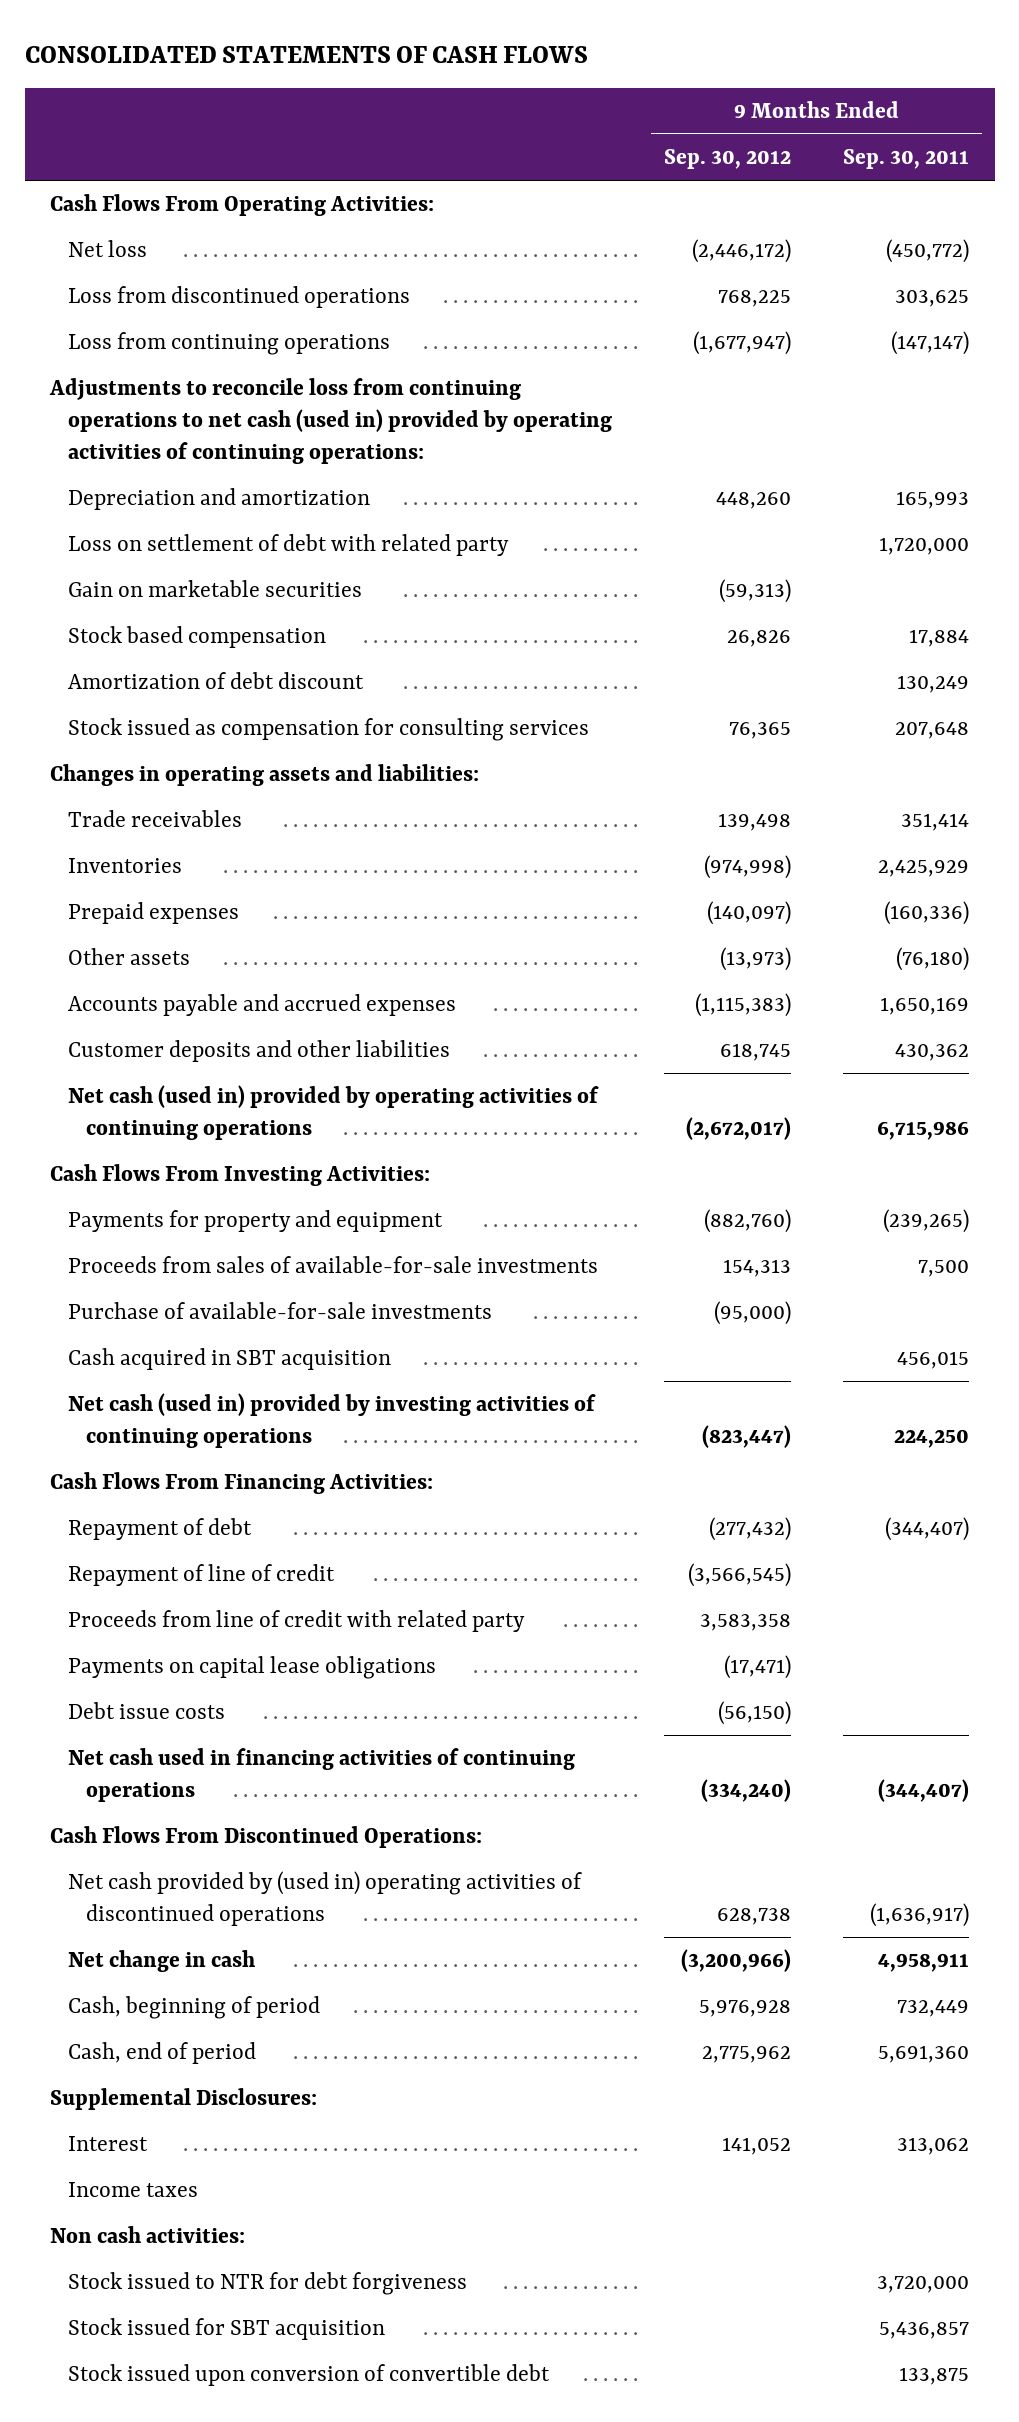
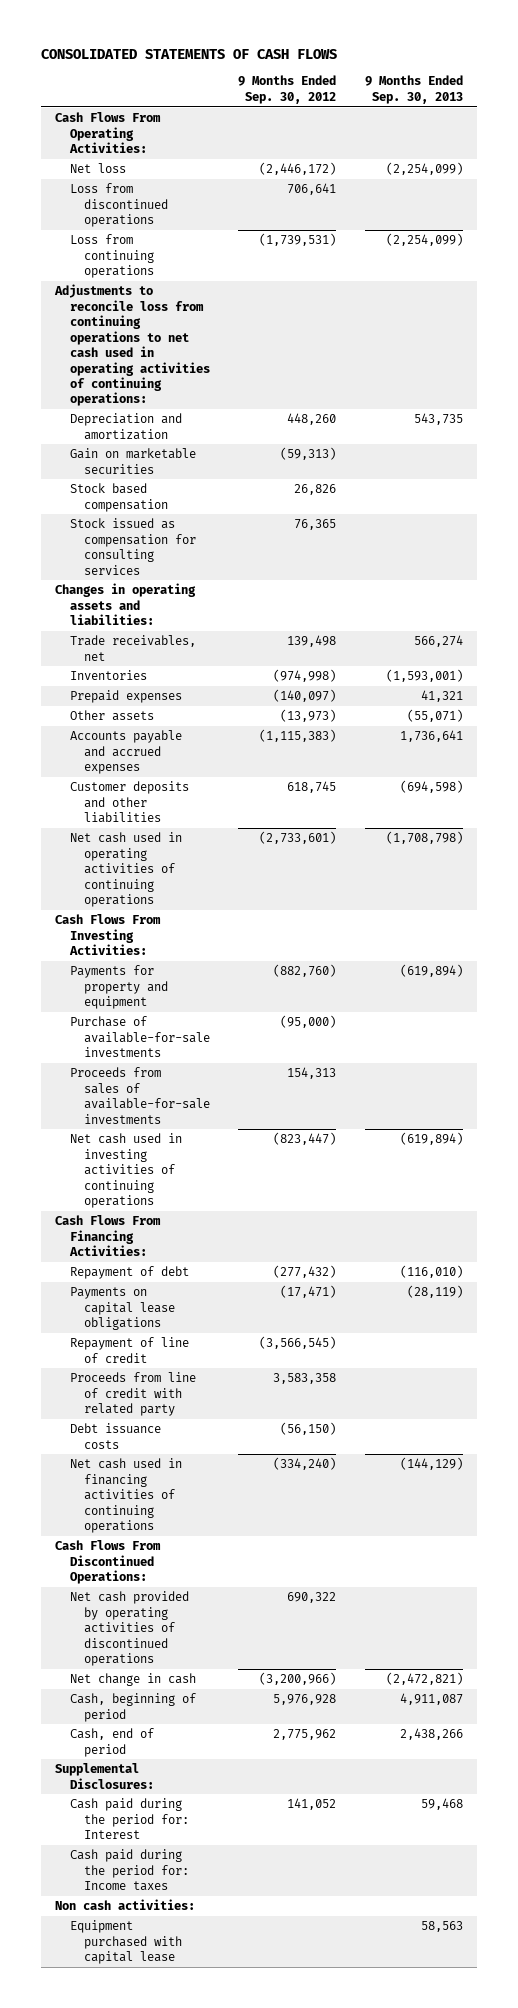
- | 9 Months Ended Sep. 30, 2012 | 9 Months Ended Sep. 30, 2011
+ | 9 Months Ended Sep. 30, 2012 | 9 Months Ended Sep. 30, 2013
- Loss from discontinued operations | 768,225 | 303,625
- Loss from continuing operations | (1,677,947) | (147,147)
- Adjustments to reconcile loss from continuing operations to net cash (used in) provided by operating activities of continuing operations:
+ Loss from discontinued operations | 706,641 |
+ Loss from continuing operations | (1,739,531) | (2,254,099)
+ Adjustments to reconcile loss from continuing operations to net cash used in operating activities of continuing operations:
- Loss on settlement of debt with related party | | 1,720,000
- Amortization of debt discount | | 130,249
- Trade receivables | 139,498 | 351,414
+ Trade receivables, net | 139,498 | 566,274
- Net cash (used in) provided by operating activities of continuing operations | (2,672,017) | 6,715,986
+ Net cash used in operating activities of continuing operations | (2,733,601) | (1,708,798)
- Cash acquired in SBT acquisition | | 456,015
- Net cash (used in) provided by investing activities of continuing operations | (823,447) | 224,250
moved down: Proceeds from sales of available-for-sale investments | 154,313 |
+ Net cash used in investing activities of continuing operations | (823,447) | (619,894)
moved up: Payments on capital lease obligations | (17,471) | (28,119)
- Debt issue costs | (56,150) |
+ Debt issuance costs | (56,150) |
- Net cash provided by (used in) operating activities of discontinued operations | 628,738 | (1,636,917)
+ Net cash provided by operating activities of discontinued operations | 690,322 |
- Interest | 141,052 | 313,062
- Income taxes
+ Cash paid during the period for: Interest | 141,052 | 59,468
+ Cash paid during the period for: Income taxes
- Stock issued to NTR for debt forgiveness | | 3,720,000
- Stock issued for SBT acquisition | | 5,436,857
- Stock issued upon conversion of convertible debt | | 133,875
+ Equipment purchased with capital lease | | 58,563

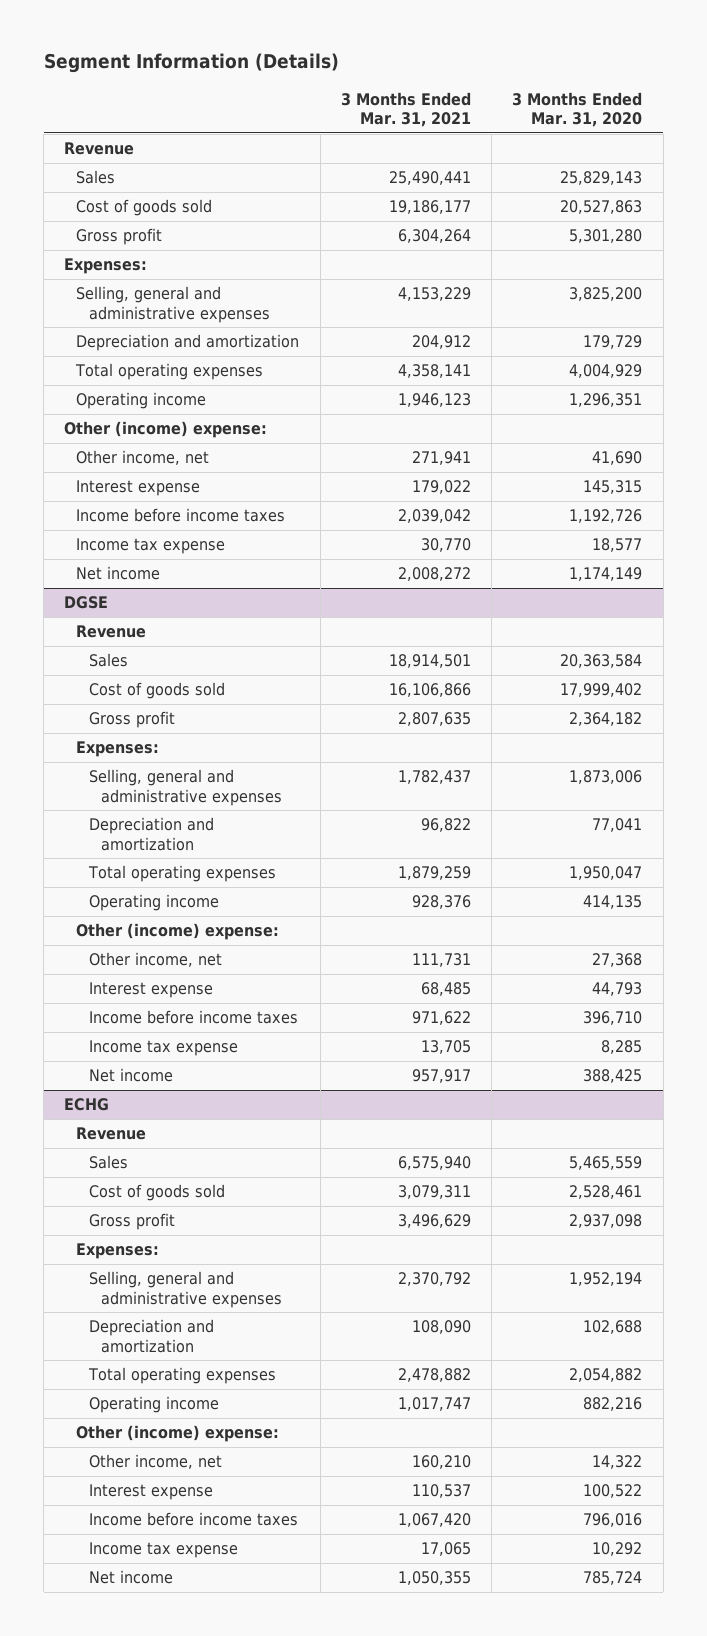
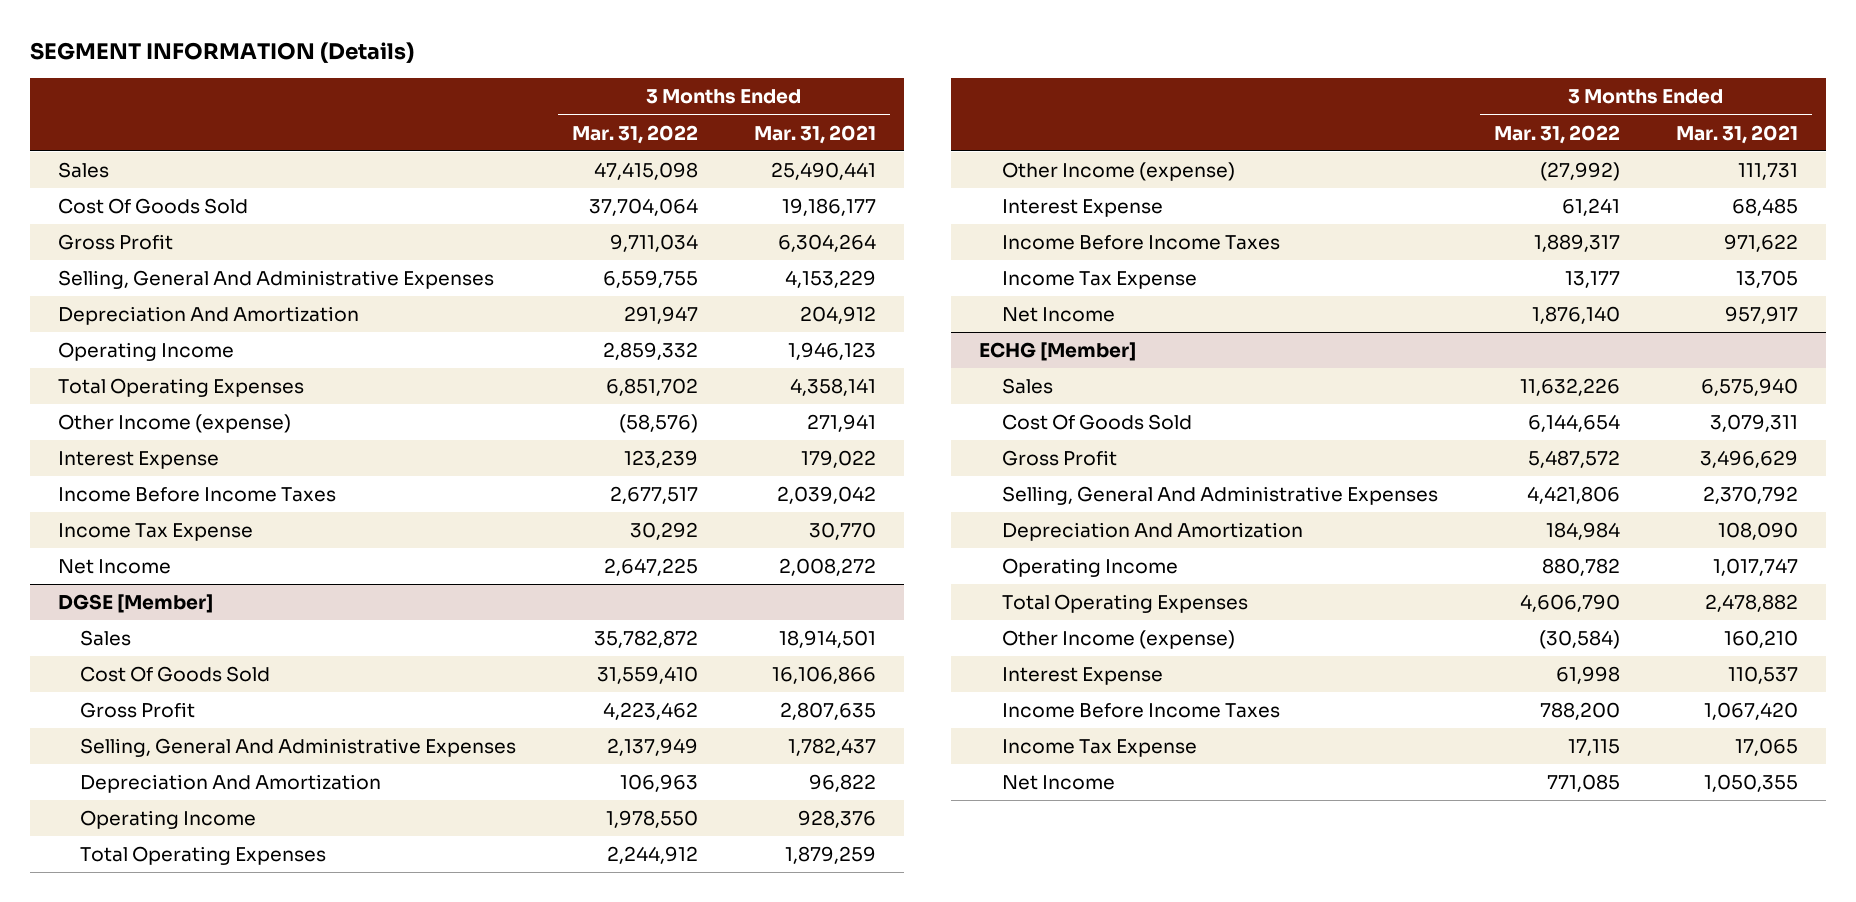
- Segment Information (Details)
+ SEGMENT INFORMATION (Details)
- | 3 Months Ended Mar. 31, 2021 | 3 Months Ended Mar. 31, 2020
+ | 3 Months Ended Mar. 31, 2022 | 3 Months Ended Mar. 31, 2021
- Revenue
- Cost of goods sold | 19,186,177 | 20,527,863
- Gross profit | 6,304,264 | 5,301,280
- Expenses:
- Selling, general and administrative expenses | 4,153,229 | 3,825,200
- Depreciation and amortization | 204,912 | 179,729
- Total operating expenses | 4,358,141 | 4,004,929
- Operating income | 1,946,123 | 1,296,351
- Other (income) expense:
- Other income, net | 271,941 | 41,690
- Interest expense | 179,022 | 145,315
- Income before income taxes | 2,039,042 | 1,192,726
- Income tax expense | 30,770 | 18,577
- Net income | 2,008,272 | 1,174,149
- DGSE
- Revenue
+ Cost Of Goods Sold | 37,704,064 | 19,186,177
+ Gross Profit | 9,711,034 | 6,304,264
+ Selling, General And Administrative Expenses | 6,559,755 | 4,153,229
+ Depreciation And Amortization | 291,947 | 204,912
+ Operating Income | 2,859,332 | 1,946,123
+ Total Operating Expenses | 6,851,702 | 4,358,141
+ Other Income (expense) | (58,576) | 271,941
+ Interest Expense | 123,239 | 179,022
+ Income Before Income Taxes | 2,677,517 | 2,039,042
+ Income Tax Expense | 30,292 | 30,770
+ Net Income | 2,647,225 | 2,008,272
+ DGSE [Member]
- Cost of goods sold | 16,106,866 | 17,999,402
- Gross profit | 2,807,635 | 2,364,182
- Expenses:
- Selling, general and administrative expenses | 1,782,437 | 1,873,006
- Depreciation and amortization | 96,822 | 77,041
- Total operating expenses | 1,879,259 | 1,950,047
- Operating income | 928,376 | 414,135
- Other (income) expense:
- Other income, net | 111,731 | 27,368
- Interest expense | 68,485 | 44,793
- Income before income taxes | 971,622 | 396,710
- Income tax expense | 13,705 | 8,285
- Net income | 957,917 | 388,425
- ECHG
- Revenue
+ Cost Of Goods Sold | 31,559,410 | 16,106,866
+ Gross Profit | 4,223,462 | 2,807,635
+ Selling, General And Administrative Expenses | 2,137,949 | 1,782,437
+ Depreciation And Amortization | 106,963 | 96,822
+ Operating Income | 1,978,550 | 928,376
+ Total Operating Expenses | 2,244,912 | 1,879,259
+ Other Income (expense) | (27,992) | 111,731
+ Interest Expense | 61,241 | 68,485
+ Income Before Income Taxes | 1,889,317 | 971,622
+ Income Tax Expense | 13,177 | 13,705
+ Net Income | 1,876,140 | 957,917
+ ECHG [Member]
- Cost of goods sold | 3,079,311 | 2,528,461
- Gross profit | 3,496,629 | 2,937,098
- Expenses:
- Selling, general and administrative expenses | 2,370,792 | 1,952,194
- Depreciation and amortization | 108,090 | 102,688
- Total operating expenses | 2,478,882 | 2,054,882
- Operating income | 1,017,747 | 882,216
- Other (income) expense:
- Other income, net | 160,210 | 14,322
- Interest expense | 110,537 | 100,522
- Income before income taxes | 1,067,420 | 796,016
- Income tax expense | 17,065 | 10,292
- Net income | 1,050,355 | 785,724
+ Cost Of Goods Sold | 6,144,654 | 3,079,311
+ Gross Profit | 5,487,572 | 3,496,629
+ Selling, General And Administrative Expenses | 4,421,806 | 2,370,792
+ Depreciation And Amortization | 184,984 | 108,090
+ Operating Income | 880,782 | 1,017,747
+ Total Operating Expenses | 4,606,790 | 2,478,882
+ Other Income (expense) | (30,584) | 160,210
+ Interest Expense | 61,998 | 110,537
+ Income Before Income Taxes | 788,200 | 1,067,420
+ Income Tax Expense | 17,115 | 17,065
+ Net Income | 771,085 | 1,050,355

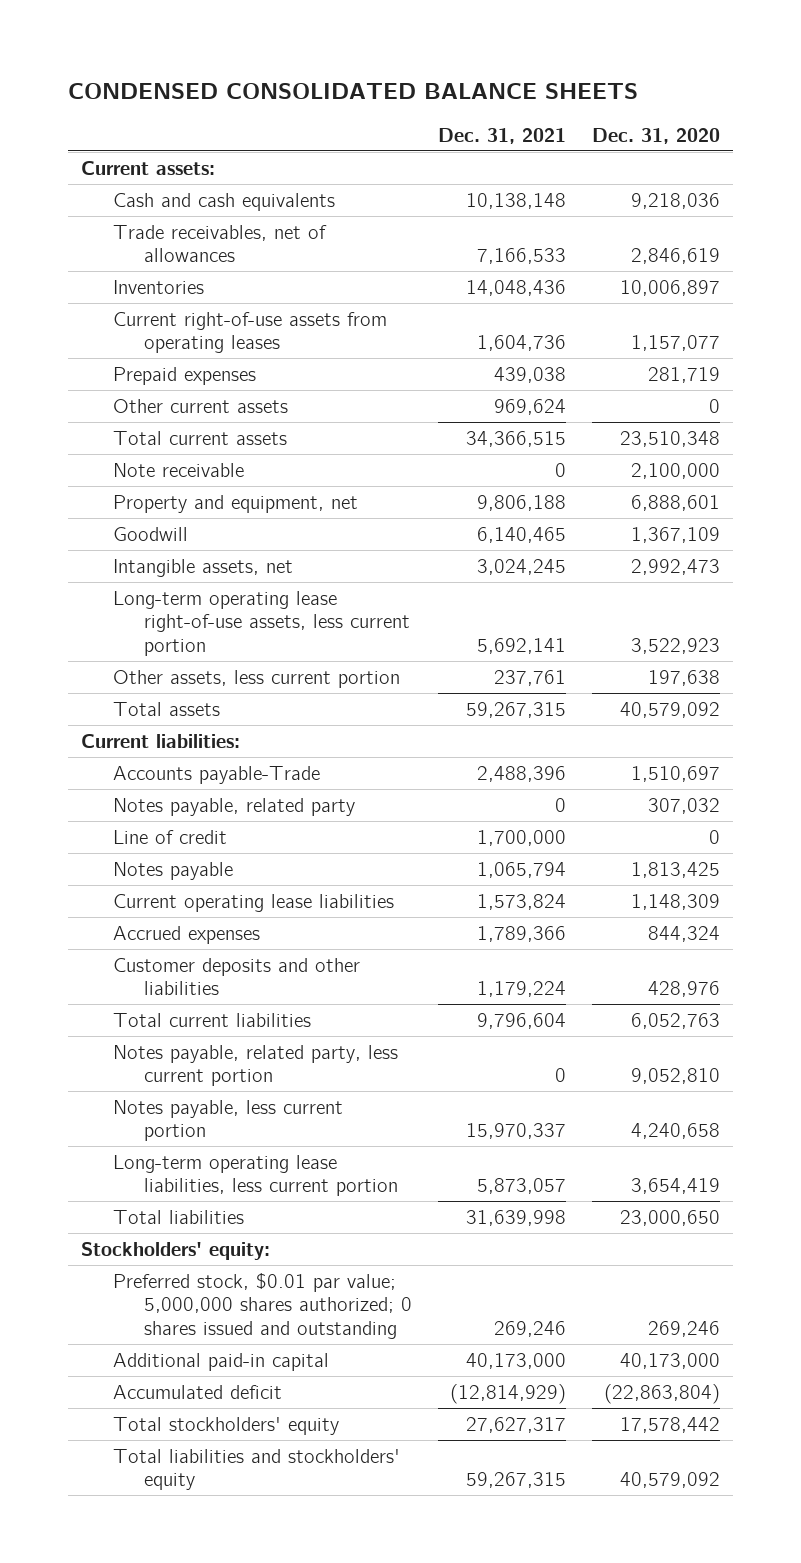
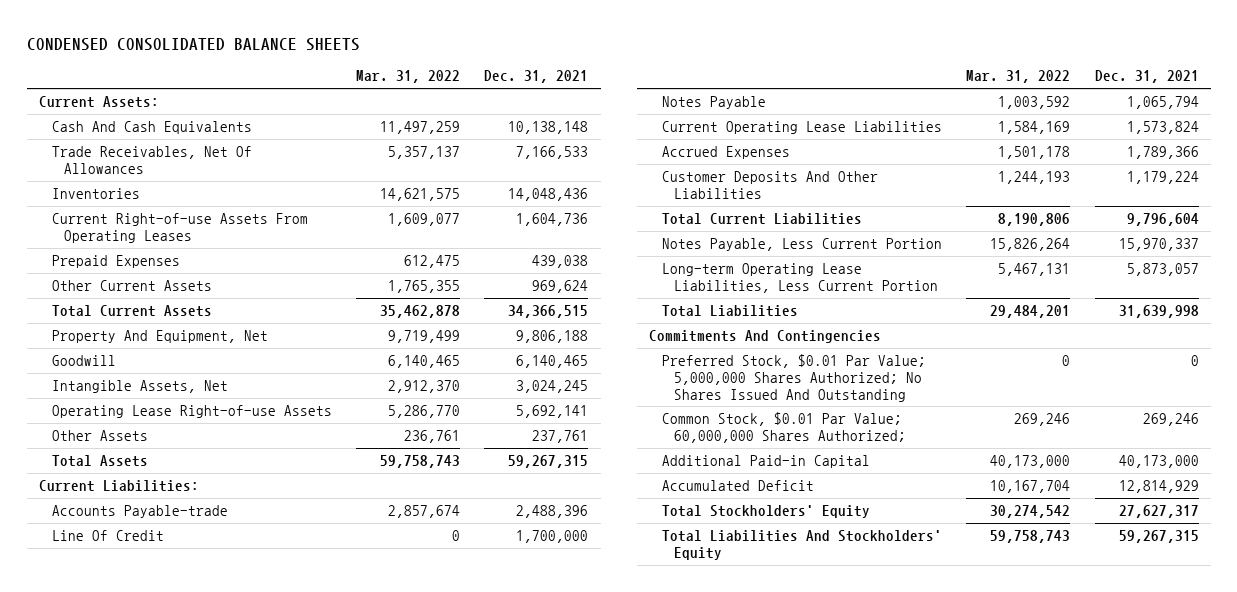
- | Dec. 31, 2021 | Dec. 31, 2020
+ | Mar. 31, 2022 | Dec. 31, 2021
- Current assets:
- Cash and cash equivalents | 10,138,148 | 9,218,036
- Trade receivables, net of allowances | 7,166,533 | 2,846,619
+ Current Assets:
+ Cash And Cash Equivalents | 11,497,259 | 10,138,148
+ Trade Receivables, Net Of Allowances | 5,357,137 | 7,166,533
- Current right-of-use assets from operating leases | 1,604,736 | 1,157,077
- Prepaid expenses | 439,038 | 281,719
- Other current assets | 969,624 | 0
- Total current assets | 34,366,515 | 23,510,348
- Note receivable | 0 | 2,100,000
- Property and equipment, net | 9,806,188 | 6,888,601
+ Current Right-of-use Assets From Operating Leases | 1,609,077 | 1,604,736
+ Prepaid Expenses | 612,475 | 439,038
+ Other Current Assets | 1,765,355 | 969,624
+ Total Current Assets | 35,462,878 | 34,366,515
+ Property And Equipment, Net | 9,719,499 | 9,806,188
- Intangible assets, net | 3,024,245 | 2,992,473
- Long-term operating lease right-of-use assets, less current portion | 5,692,141 | 3,522,923
- Other assets, less current portion | 237,761 | 197,638
- Total assets | 59,267,315 | 40,579,092
- Current liabilities:
- Accounts payable-Trade | 2,488,396 | 1,510,697
- Notes payable, related party | 0 | 307,032
- Line of credit | 1,700,000 | 0
- Notes payable | 1,065,794 | 1,813,425
- Current operating lease liabilities | 1,573,824 | 1,148,309
- Accrued expenses | 1,789,366 | 844,324
- Customer deposits and other liabilities | 1,179,224 | 428,976
- Total current liabilities | 9,796,604 | 6,052,763
- Notes payable, related party, less current portion | 0 | 9,052,810
- Notes payable, less current portion | 15,970,337 | 4,240,658
- Long-term operating lease liabilities, less current portion | 5,873,057 | 3,654,419
- Total liabilities | 31,639,998 | 23,000,650
- Stockholders' equity:
- Preferred stock, $0.01 par value; 5,000,000 shares authorized; 0 shares issued and outstanding | 269,246 | 269,246
- Additional paid-in capital | 40,173,000 | 40,173,000
- Accumulated deficit | (12,814,929) | (22,863,804)
- Total stockholders' equity | 27,627,317 | 17,578,442
- Total liabilities and stockholders' equity | 59,267,315 | 40,579,092
+ Intangible Assets, Net | 2,912,370 | 3,024,245
+ Operating Lease Right-of-use Assets | 5,286,770 | 5,692,141
+ Other Assets | 236,761 | 237,761
+ Total Assets | 59,758,743 | 59,267,315
+ Current Liabilities:
+ Accounts Payable-trade | 2,857,674 | 2,488,396
+ Line Of Credit | 0 | 1,700,000
+ Notes Payable | 1,003,592 | 1,065,794
+ Current Operating Lease Liabilities | 1,584,169 | 1,573,824
+ Accrued Expenses | 1,501,178 | 1,789,366
+ Customer Deposits And Other Liabilities | 1,244,193 | 1,179,224
+ Total Current Liabilities | 8,190,806 | 9,796,604
+ Notes Payable, Less Current Portion | 15,826,264 | 15,970,337
+ Long-term Operating Lease Liabilities, Less Current Portion | 5,467,131 | 5,873,057
+ Total Liabilities | 29,484,201 | 31,639,998
+ Commitments And Contingencies
+ Preferred Stock, $0.01 Par Value; 5,000,000 Shares Authorized; No Shares Issued And Outstanding | 0 | 0
+ Common Stock, $0.01 Par Value; 60,000,000 Shares Authorized; | 269,246 | 269,246
+ Additional Paid-in Capital | 40,173,000 | 40,173,000
+ Accumulated Deficit | 10,167,704 | 12,814,929
+ Total Stockholders' Equity | 30,274,542 | 27,627,317
+ Total Liabilities And Stockholders' Equity | 59,758,743 | 59,267,315

